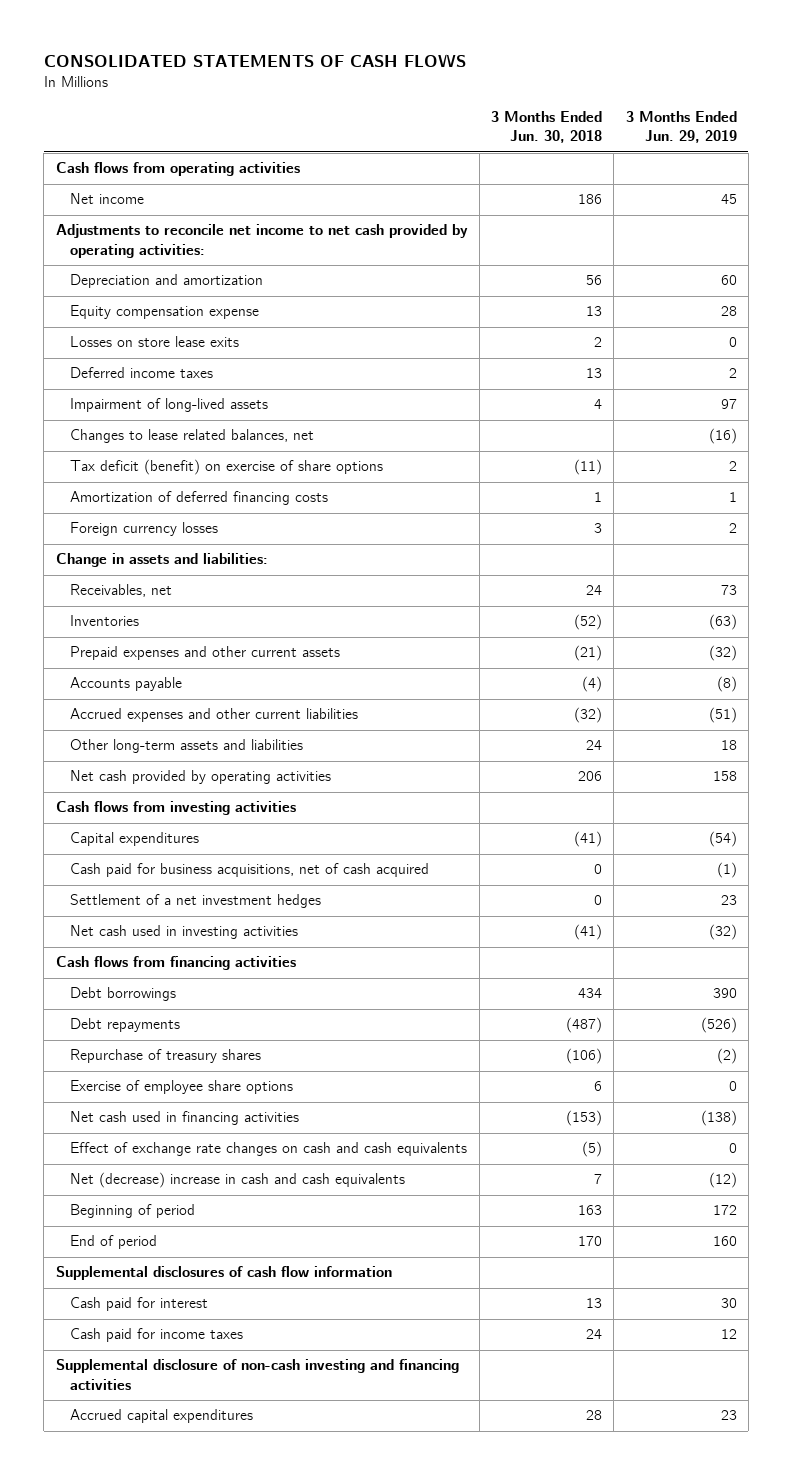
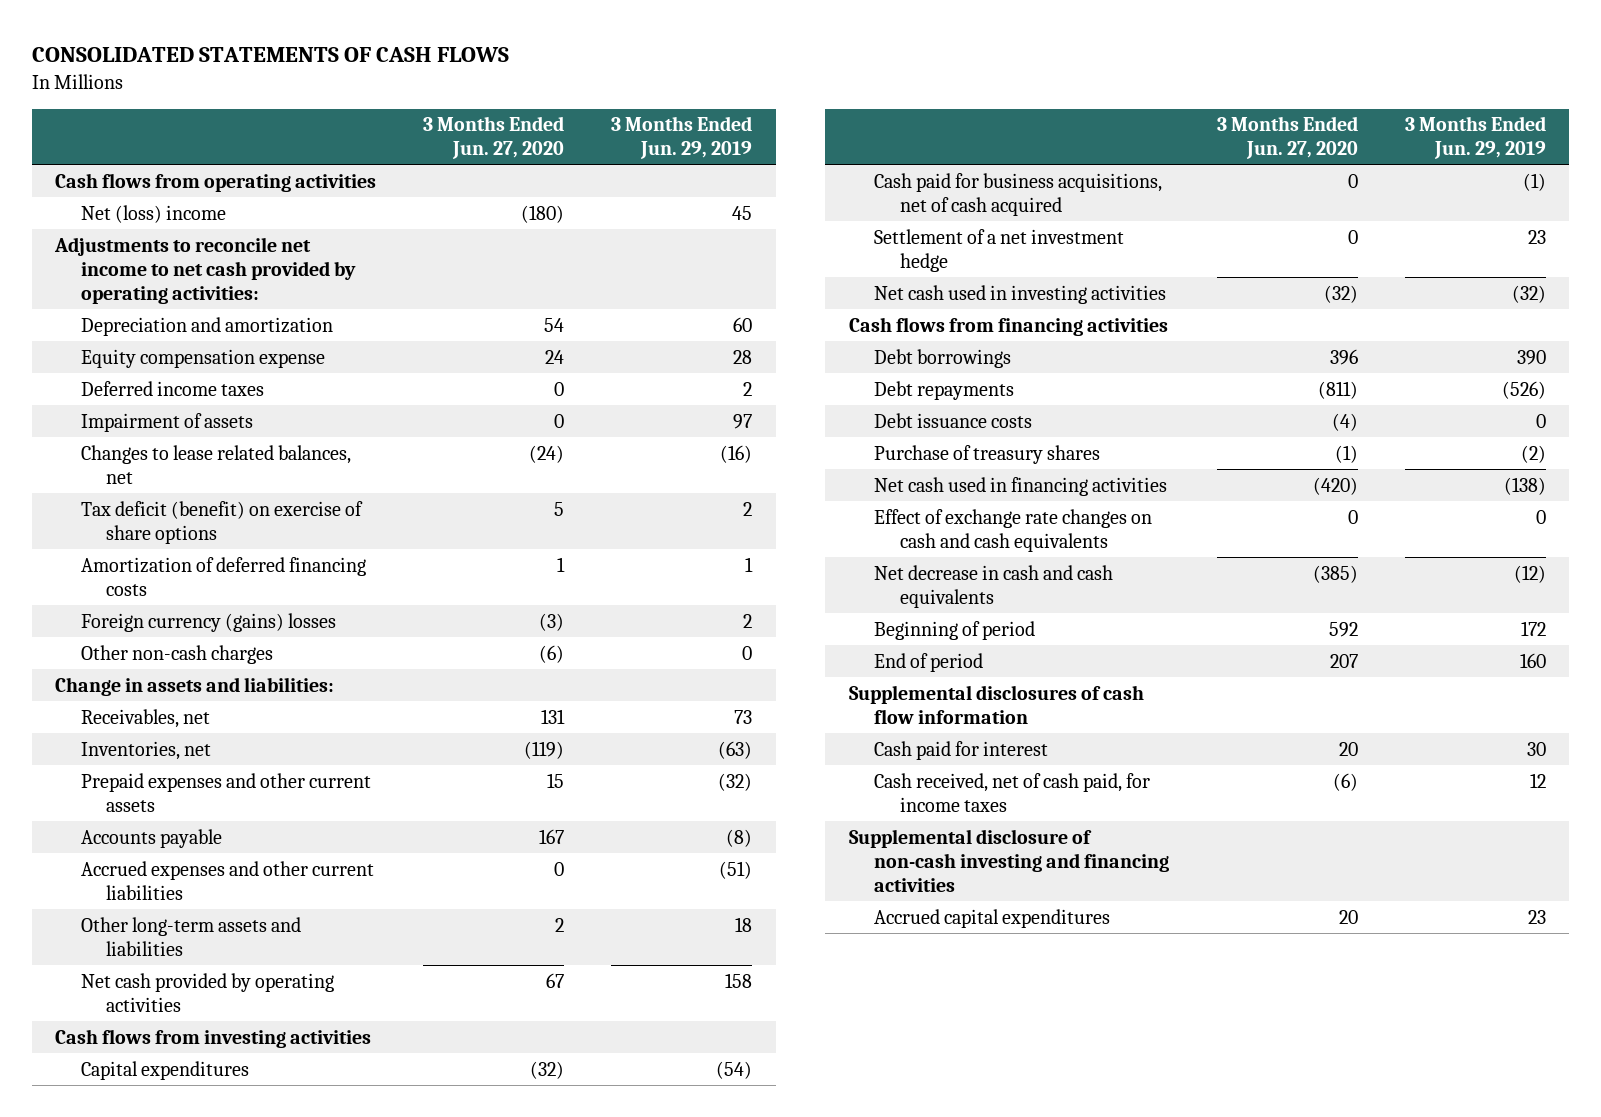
- | 3 Months Ended Jun. 30, 2018 | 3 Months Ended Jun. 29, 2019
+ | 3 Months Ended Jun. 27, 2020 | 3 Months Ended Jun. 29, 2019
- Net income | 186 | 45
+ Net (loss) income | (180) | 45
- Losses on store lease exits | 2 | 0
- Impairment of long-lived assets | 4 | 97
+ Impairment of assets | 0 | 97
- Foreign currency losses | 3 | 2
+ Foreign currency (gains) losses | (3) | 2
+ Other non-cash charges | (6) | 0
- Inventories | (52) | (63)
+ Inventories, net | (119) | (63)
- Settlement of a net investment hedges | 0 | 23
+ Settlement of a net investment hedge | 0 | 23
- Repurchase of treasury shares | (106) | (2)
- Exercise of employee share options | 6 | 0
+ Debt issuance costs | (4) | 0
+ Purchase of treasury shares | (1) | (2)
- Net (decrease) increase in cash and cash equivalents | 7 | (12)
+ Net decrease in cash and cash equivalents | (385) | (12)
- Cash paid for income taxes | 24 | 12
+ Cash received, net of cash paid, for income taxes | (6) | 12

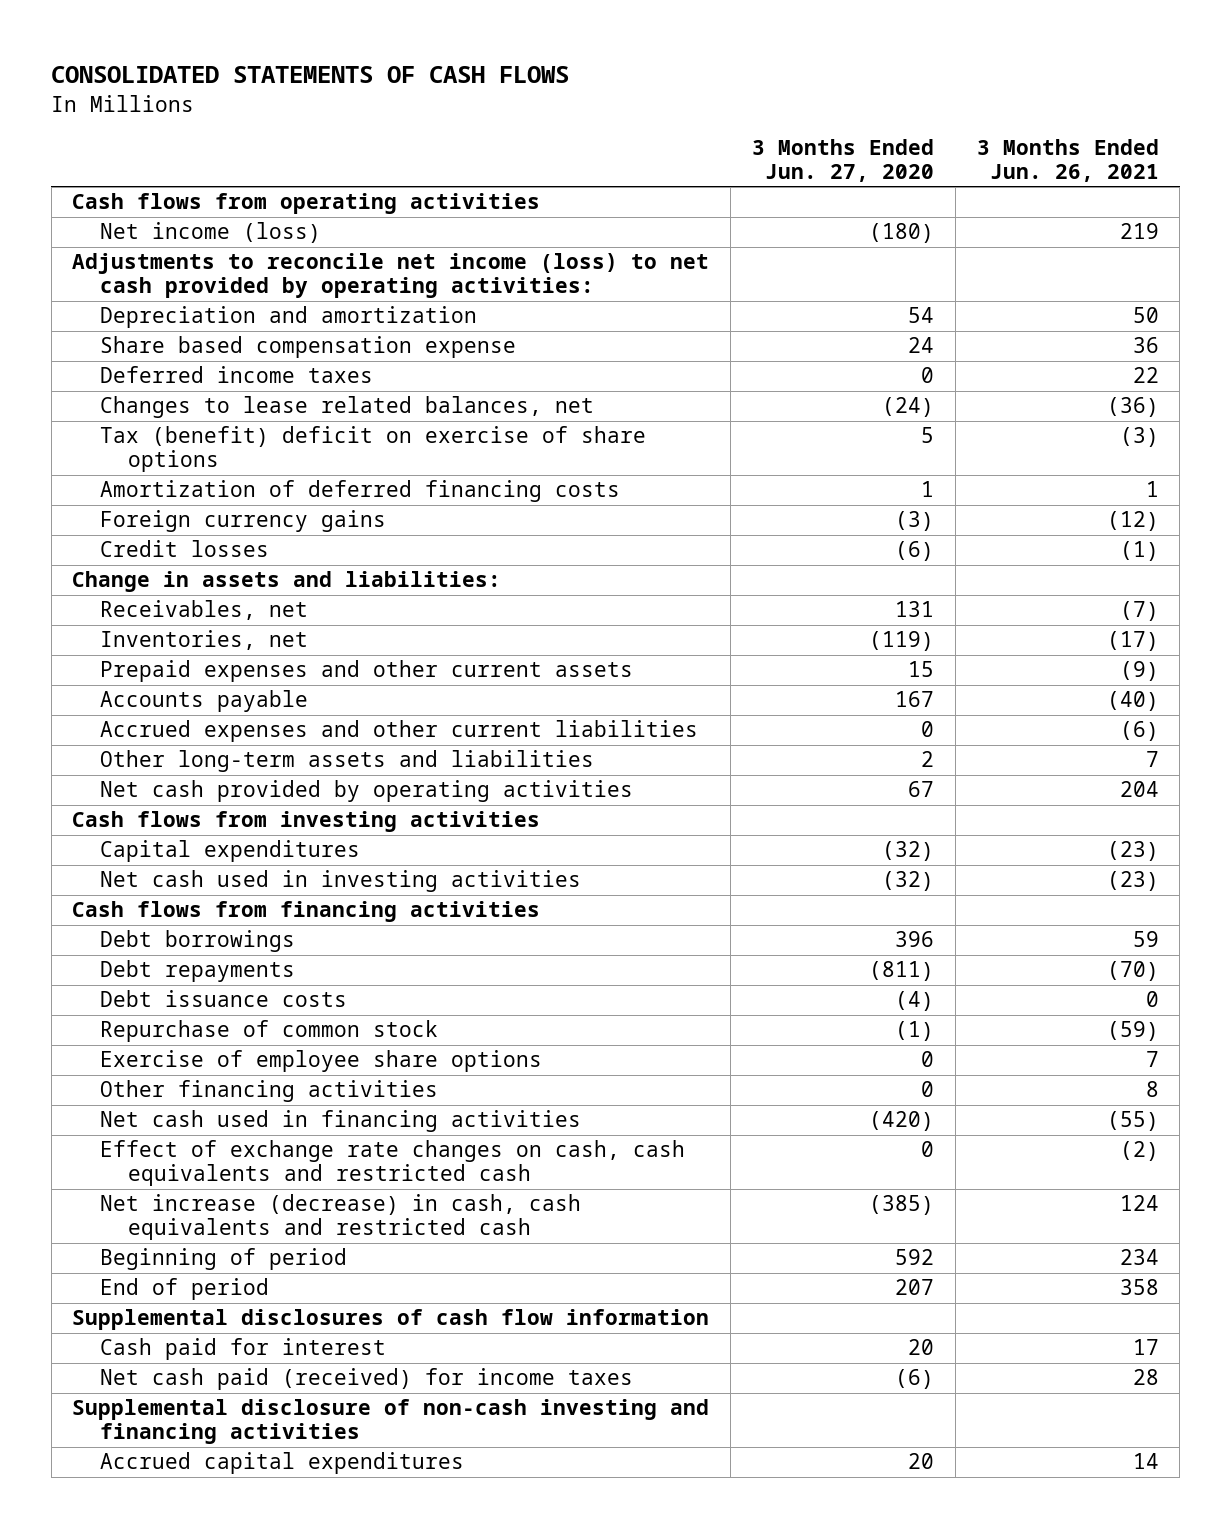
- | 3 Months Ended Jun. 27, 2020 | 3 Months Ended Jun. 29, 2019
+ | 3 Months Ended Jun. 27, 2020 | 3 Months Ended Jun. 26, 2021
- Net (loss) income | (180) | 45
- Adjustments to reconcile net income to net cash provided by operating activities:
+ Net income (loss) | (180) | 219
+ Adjustments to reconcile net income (loss) to net cash provided by operating activities:
- Equity compensation expense | 24 | 28
+ Share based compensation expense | 24 | 36
- Impairment of assets | 0 | 97
- Tax deficit (benefit) on exercise of share options | 5 | 2
+ Tax (benefit) deficit on exercise of share options | 5 | (3)
- Foreign currency (gains) losses | (3) | 2
- Other non-cash charges | (6) | 0
+ Foreign currency gains | (3) | (12)
+ Credit losses | (6) | (1)
- Cash paid for business acquisitions, net of cash acquired | 0 | (1)
- Settlement of a net investment hedge | 0 | 23
- Purchase of treasury shares | (1) | (2)
+ Repurchase of common stock | (1) | (59)
+ Exercise of employee share options | 0 | 7
+ Other financing activities | 0 | 8
- Effect of exchange rate changes on cash and cash equivalents | 0 | 0
- Net decrease in cash and cash equivalents | (385) | (12)
+ Effect of exchange rate changes on cash, cash equivalents and restricted cash | 0 | (2)
+ Net increase (decrease) in cash, cash equivalents and restricted cash | (385) | 124
- Cash received, net of cash paid, for income taxes | (6) | 12
+ Net cash paid (received) for income taxes | (6) | 28

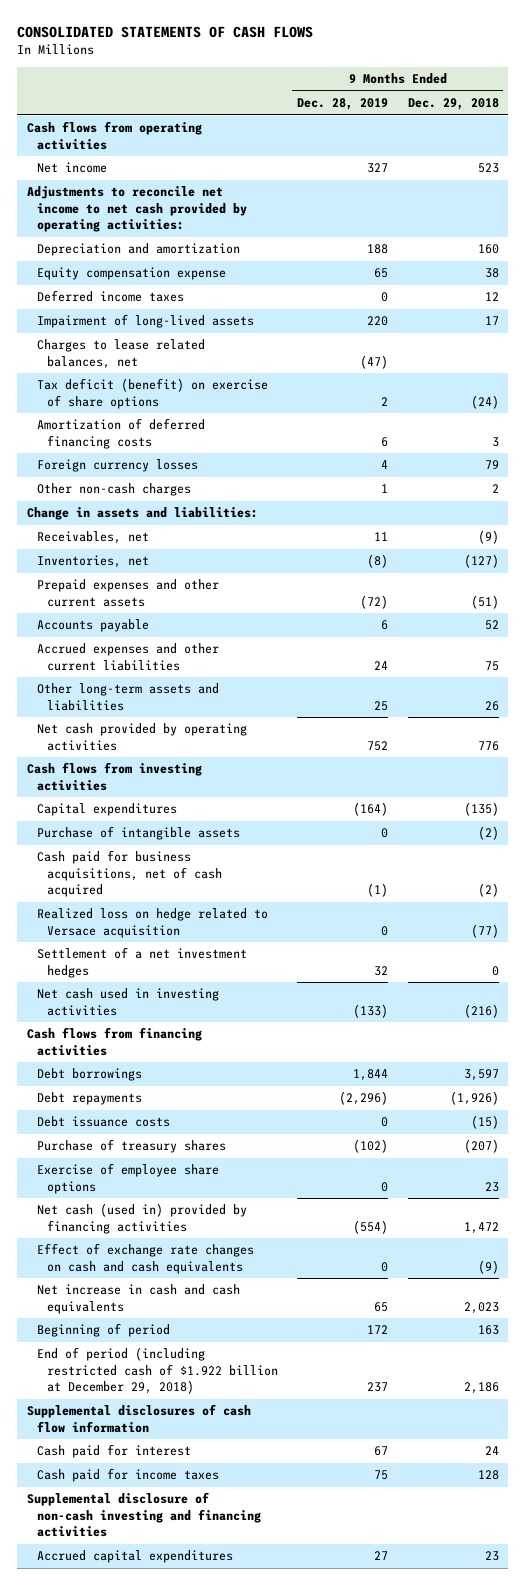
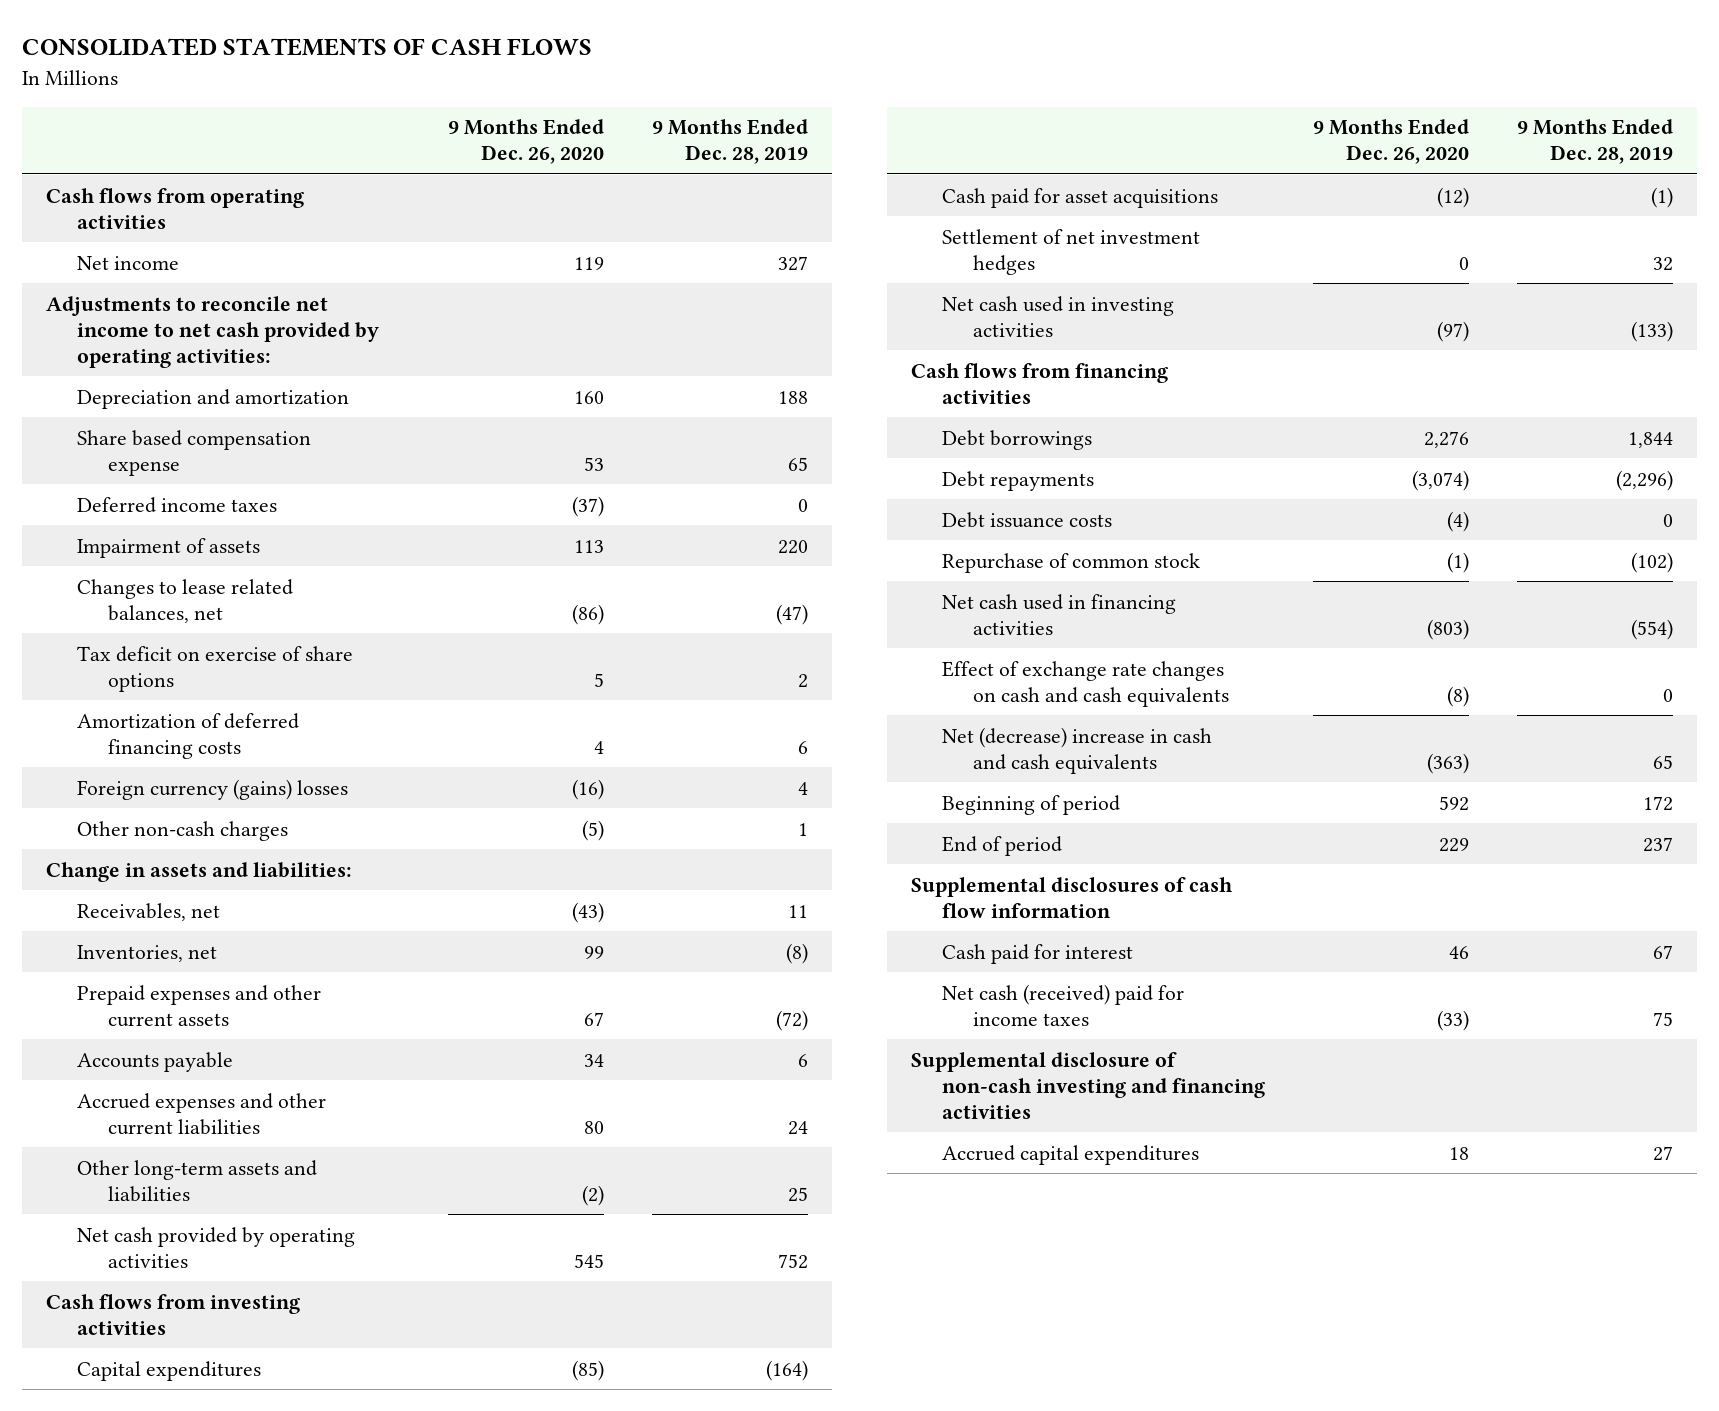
- | 9 Months Ended Dec. 28, 2019 | 9 Months Ended Dec. 29, 2018
+ | 9 Months Ended Dec. 26, 2020 | 9 Months Ended Dec. 28, 2019
- Equity compensation expense | 65 | 38
+ Share based compensation expense | 53 | 65
- Impairment of long-lived assets | 220 | 17
- Charges to lease related balances, net | (47) |
- Tax deficit (benefit) on exercise of share options | 2 | (24)
+ Impairment of assets | 113 | 220
+ Changes to lease related balances, net | (86) | (47)
+ Tax deficit on exercise of share options | 5 | 2
- Foreign currency losses | 4 | 79
+ Foreign currency (gains) losses | (16) | 4
- Purchase of intangible assets | 0 | (2)
- Cash paid for business acquisitions, net of cash acquired | (1) | (2)
- Realized loss on hedge related to Versace acquisition | 0 | (77)
- Settlement of a net investment hedges | 32 | 0
+ Cash paid for asset acquisitions | (12) | (1)
+ Settlement of net investment hedges | 0 | 32
- Purchase of treasury shares | (102) | (207)
- Exercise of employee share options | 0 | 23
- Net cash (used in) provided by financing activities | (554) | 1,472
+ Repurchase of common stock | (1) | (102)
+ Net cash used in financing activities | (803) | (554)
- Net increase in cash and cash equivalents | 65 | 2,023
+ Net (decrease) increase in cash and cash equivalents | (363) | 65
- End of period (including restricted cash of $1.922 billion at December 29, 2018) | 237 | 2,186
+ End of period | 229 | 237
- Cash paid for income taxes | 75 | 128
+ Net cash (received) paid for income taxes | (33) | 75

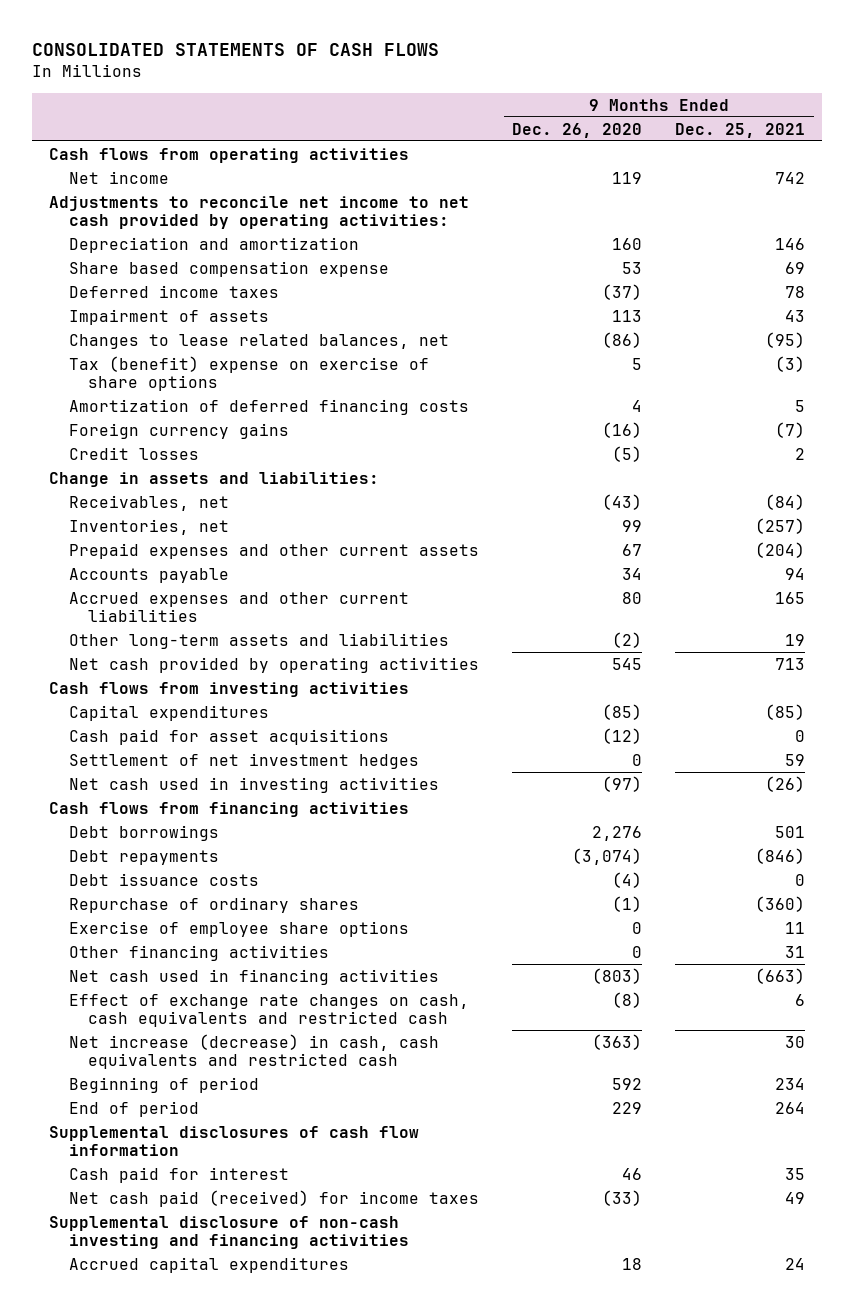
- | 9 Months Ended Dec. 26, 2020 | 9 Months Ended Dec. 28, 2019
+ | 9 Months Ended Dec. 26, 2020 | 9 Months Ended Dec. 25, 2021
- Tax deficit on exercise of share options | 5 | 2
+ Tax (benefit) expense on exercise of share options | 5 | (3)
- Foreign currency (gains) losses | (16) | 4
- Other non-cash charges | (5) | 1
+ Foreign currency gains | (16) | (7)
+ Credit losses | (5) | 2
- Repurchase of common stock | (1) | (102)
+ Repurchase of ordinary shares | (1) | (360)
+ Exercise of employee share options | 0 | 11
+ Other financing activities | 0 | 31
- Effect of exchange rate changes on cash and cash equivalents | (8) | 0
- Net (decrease) increase in cash and cash equivalents | (363) | 65
+ Effect of exchange rate changes on cash, cash equivalents and restricted cash | (8) | 6
+ Net increase (decrease) in cash, cash equivalents and restricted cash | (363) | 30
- Net cash (received) paid for income taxes | (33) | 75
+ Net cash paid (received) for income taxes | (33) | 49

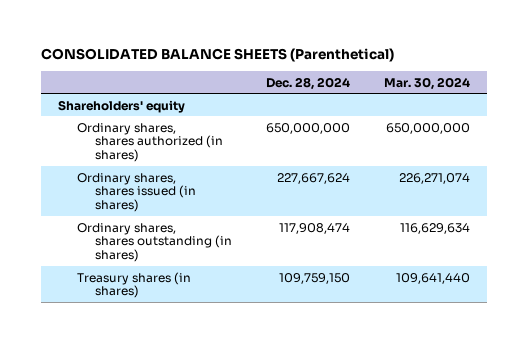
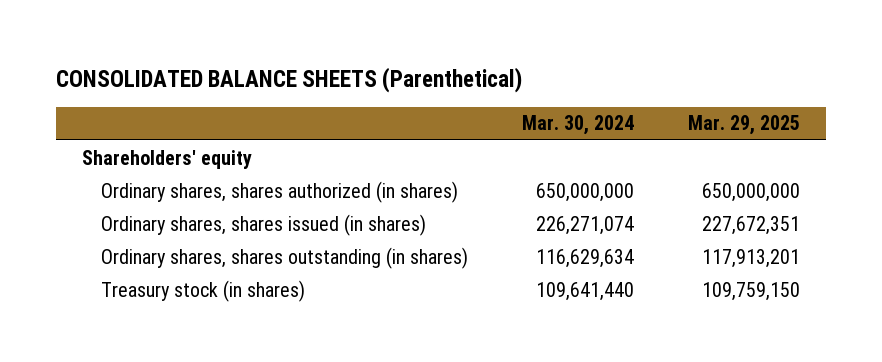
- | Dec. 28, 2024 | Mar. 30, 2024
+ | Mar. 30, 2024 | Mar. 29, 2025
- Treasury shares (in shares) | 109,759,150 | 109,641,440
+ Treasury stock (in shares) | 109,641,440 | 109,759,150

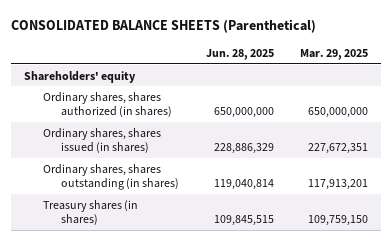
- | Mar. 30, 2024 | Mar. 29, 2025
+ | Jun. 28, 2025 | Mar. 29, 2025
- Treasury stock (in shares) | 109,641,440 | 109,759,150
+ Treasury shares (in shares) | 109,845,515 | 109,759,150

